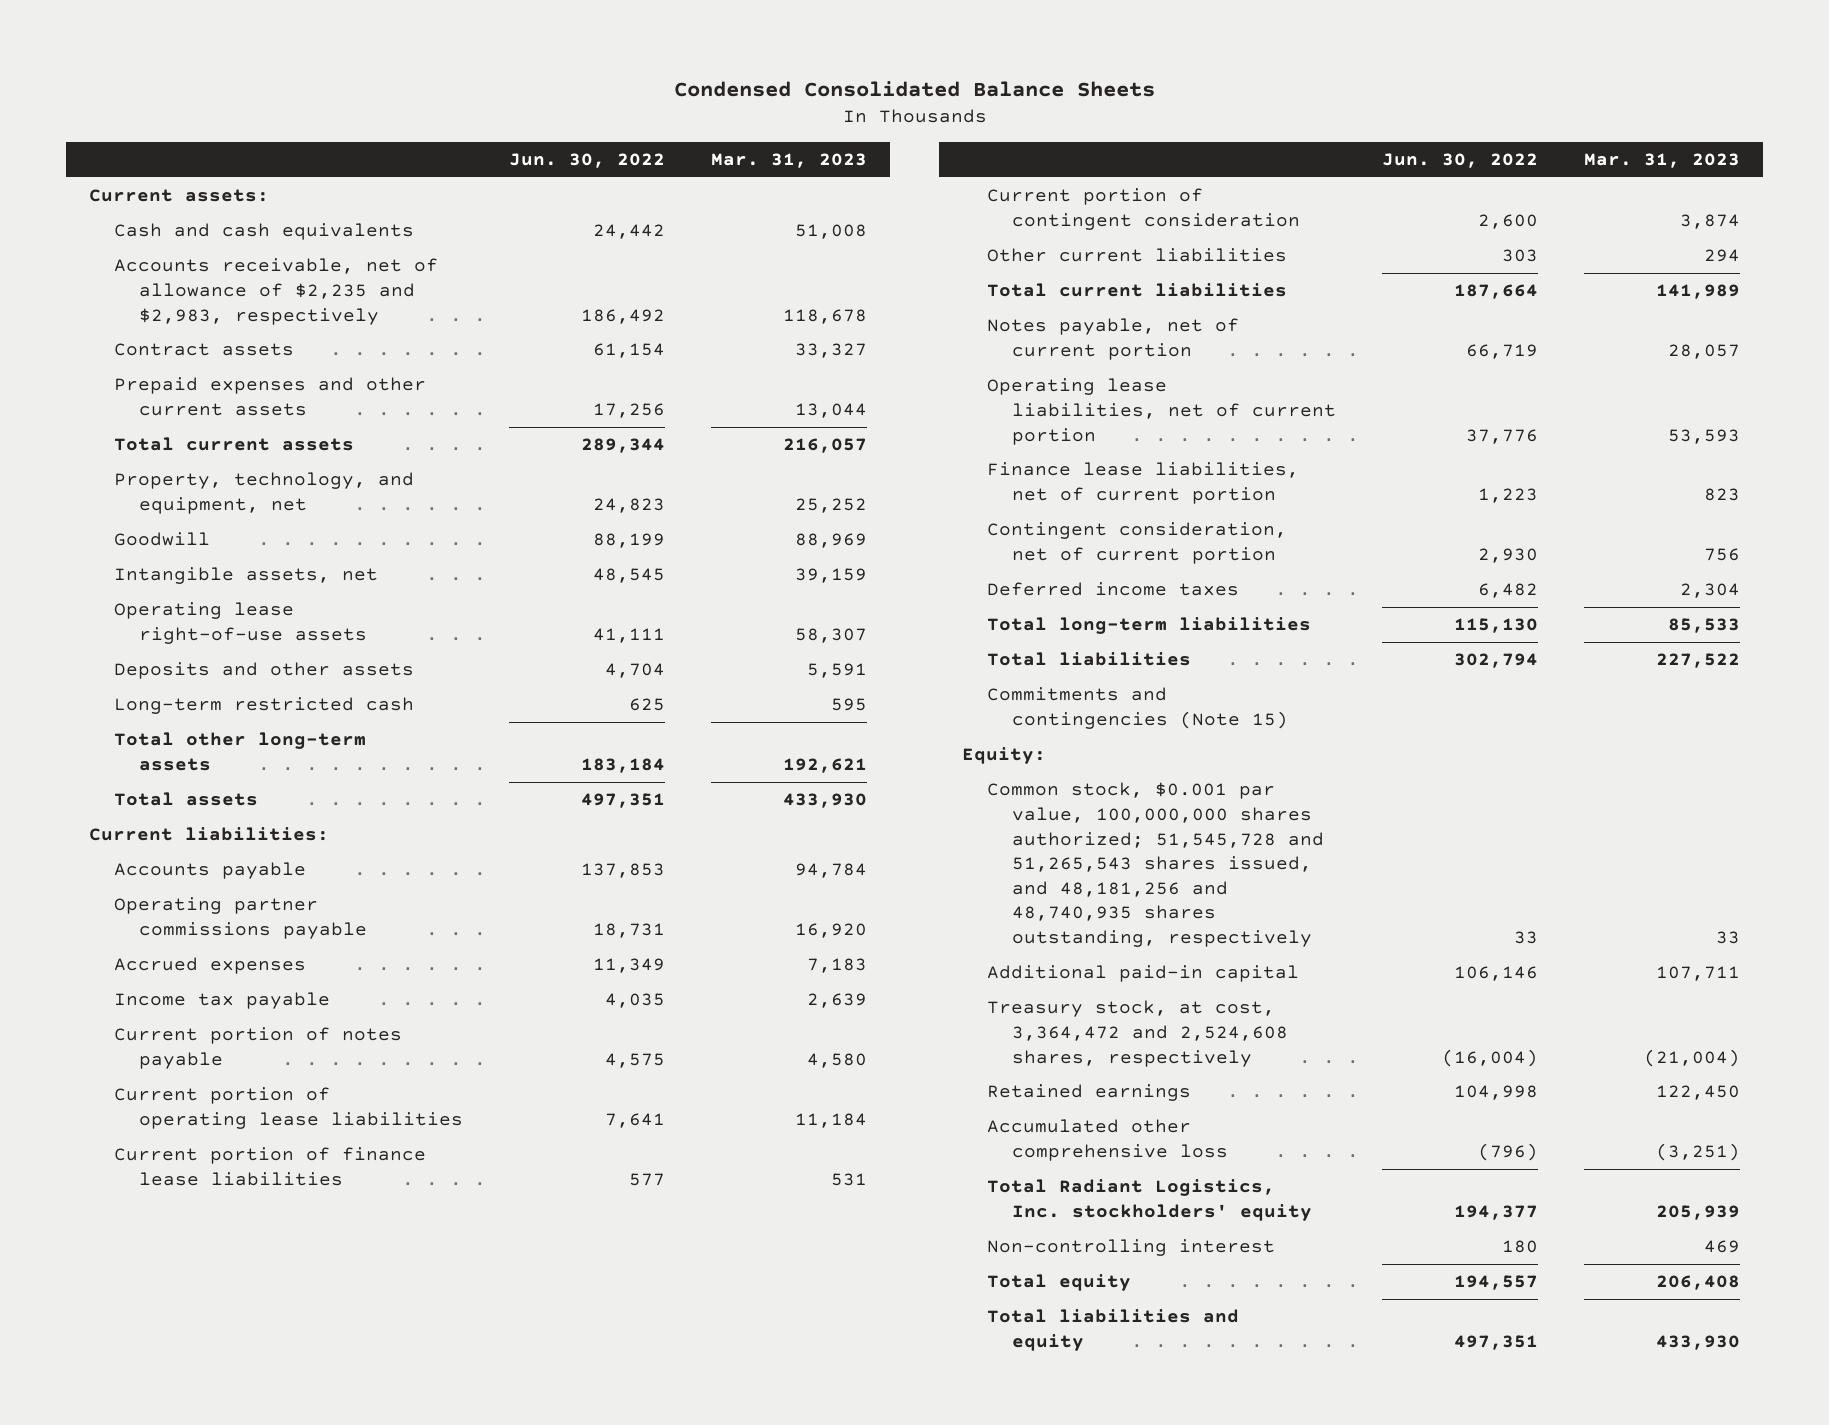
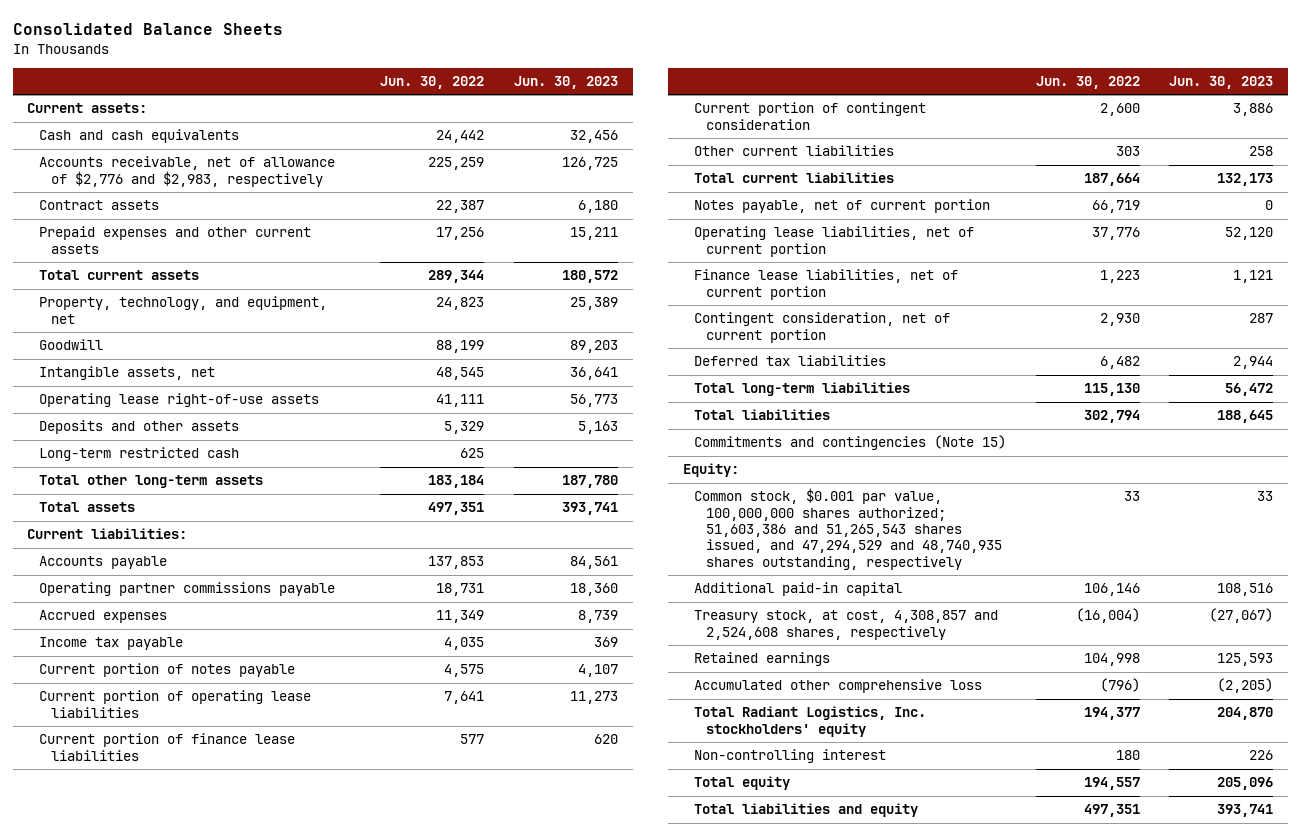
- Condensed Consolidated Balance Sheets
+ Consolidated Balance Sheets
- | Jun. 30, 2022 | Mar. 31, 2023
+ | Jun. 30, 2022 | Jun. 30, 2023
- Accounts receivable, net of allowance of $2,235 and $2,983, respectively | 186,492 | 118,678
- Contract assets | 61,154 | 33,327
+ Accounts receivable, net of allowance of $2,776 and $2,983, respectively | 225,259 | 126,725
+ Contract assets | 22,387 | 6,180
- Deposits and other assets | 4,704 | 5,591
+ Deposits and other assets | 5,329 | 5,163
- Deferred income taxes | 6,482 | 2,304
+ Deferred tax liabilities | 6,482 | 2,944
- Common stock, $0.001 par value, 100,000,000 shares authorized; 51,545,728 and 51,265,543 shares issued, and 48,181,256 and 48,740,935 shares outstanding, respectively | 33 | 33
+ Common stock, $0.001 par value, 100,000,000 shares authorized; 51,603,386 and 51,265,543 shares issued, and 47,294,529 and 48,740,935 shares outstanding, respectively | 33 | 33
- Treasury stock, at cost, 3,364,472 and 2,524,608 shares, respectively | (16,004) | (21,004)
+ Treasury stock, at cost, 4,308,857 and 2,524,608 shares, respectively | (16,004) | (27,067)

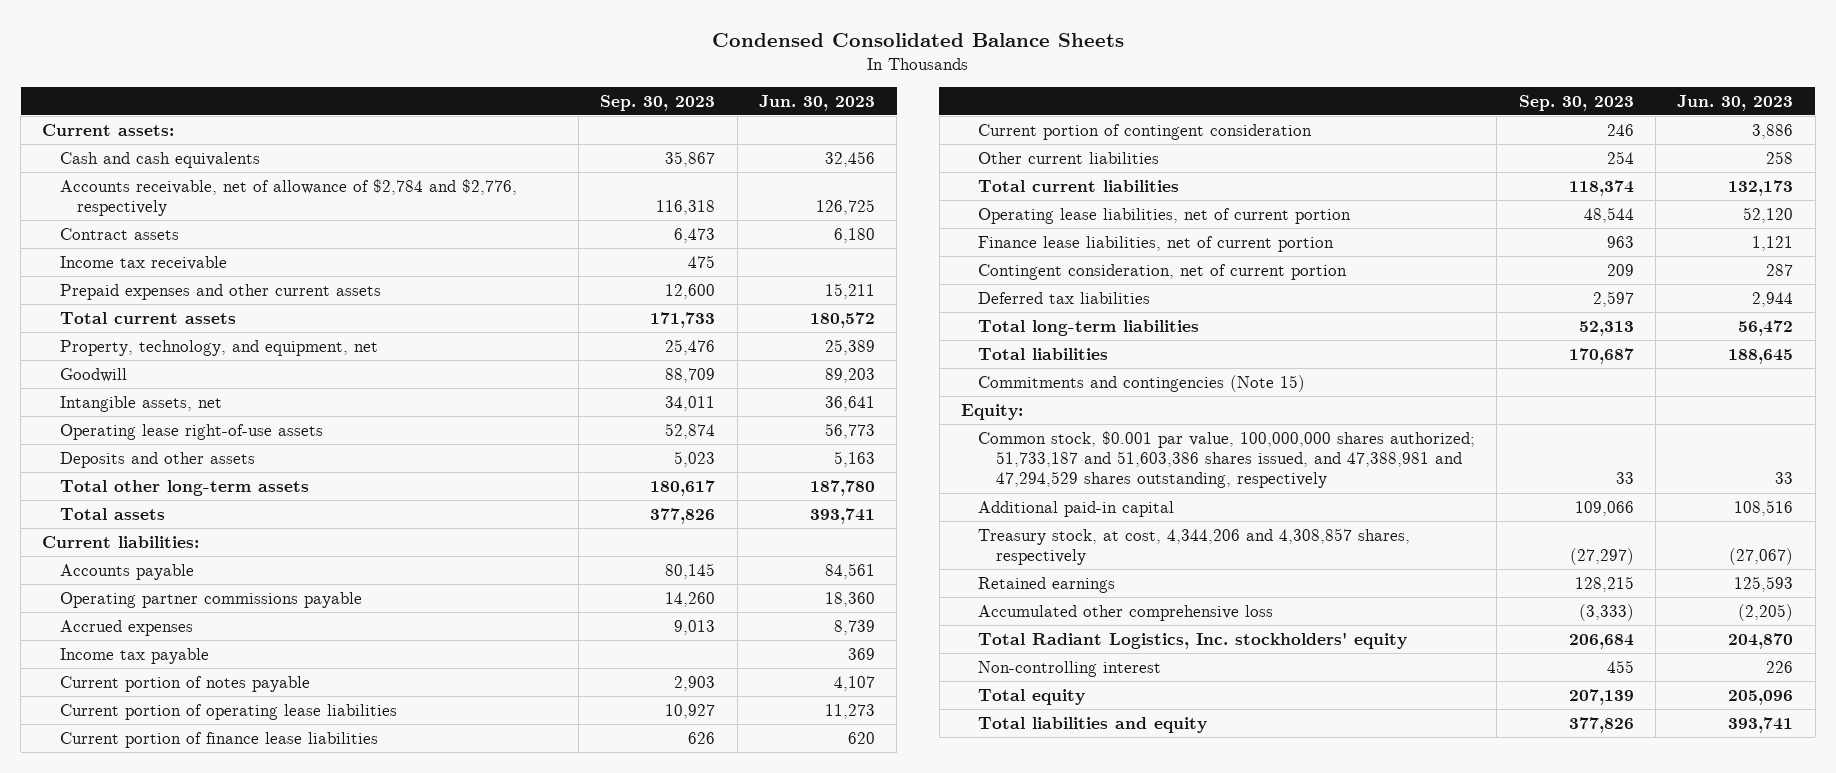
- Consolidated Balance Sheets
+ Condensed Consolidated Balance Sheets
- | Jun. 30, 2022 | Jun. 30, 2023
+ | Sep. 30, 2023 | Jun. 30, 2023
- Accounts receivable, net of allowance of $2,776 and $2,983, respectively | 225,259 | 126,725
+ Accounts receivable, net of allowance of $2,784 and $2,776, respectively | 116,318 | 126,725
+ Income tax receivable | 475 |
- Long-term restricted cash | 625 |
- Notes payable, net of current portion | 66,719 | 0
- Common stock, $0.001 par value, 100,000,000 shares authorized; 51,603,386 and 51,265,543 shares issued, and 47,294,529 and 48,740,935 shares outstanding, respectively | 33 | 33
+ Common stock, $0.001 par value, 100,000,000 shares authorized; 51,733,187 and 51,603,386 shares issued, and 47,388,981 and 47,294,529 shares outstanding, respectively | 33 | 33
- Treasury stock, at cost, 4,308,857 and 2,524,608 shares, respectively | (16,004) | (27,067)
+ Treasury stock, at cost, 4,344,206 and 4,308,857 shares, respectively | (27,297) | (27,067)

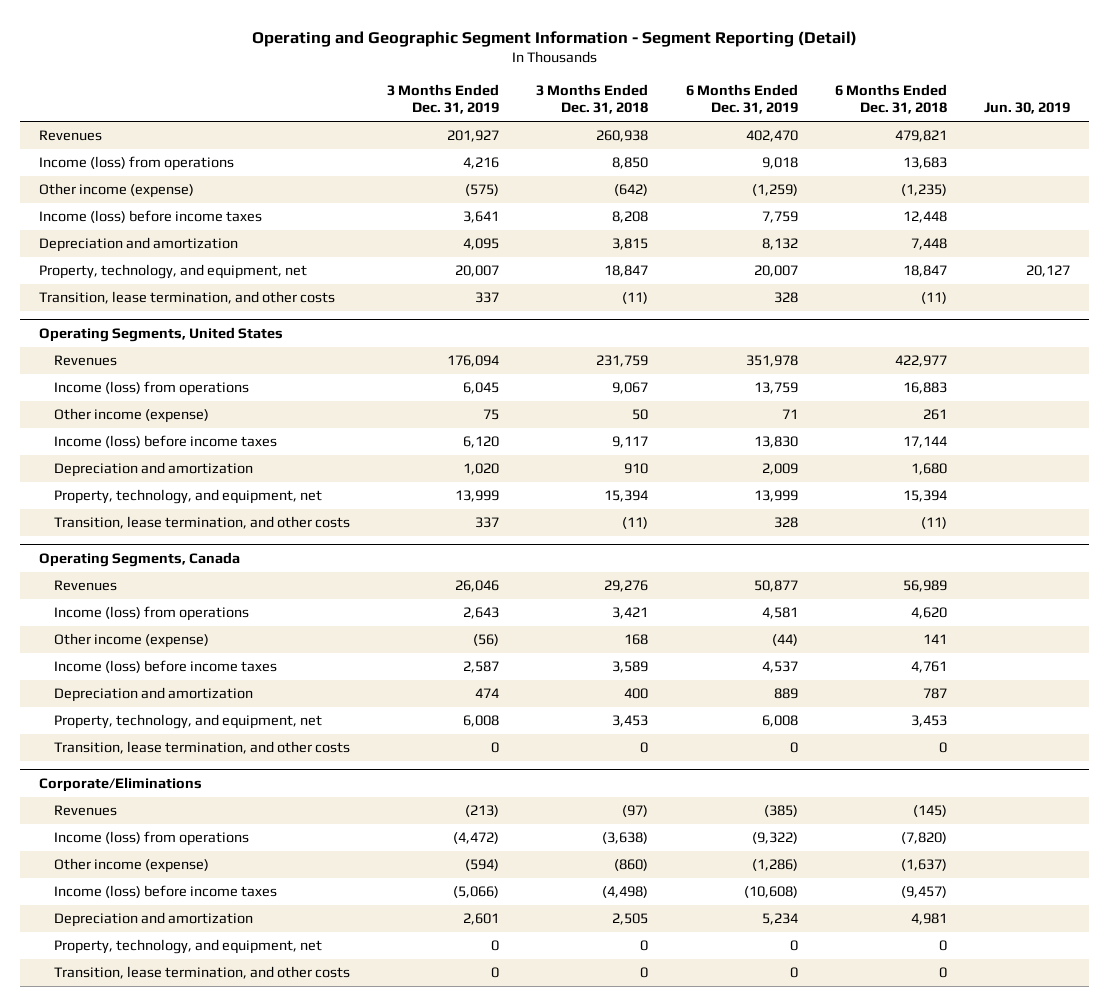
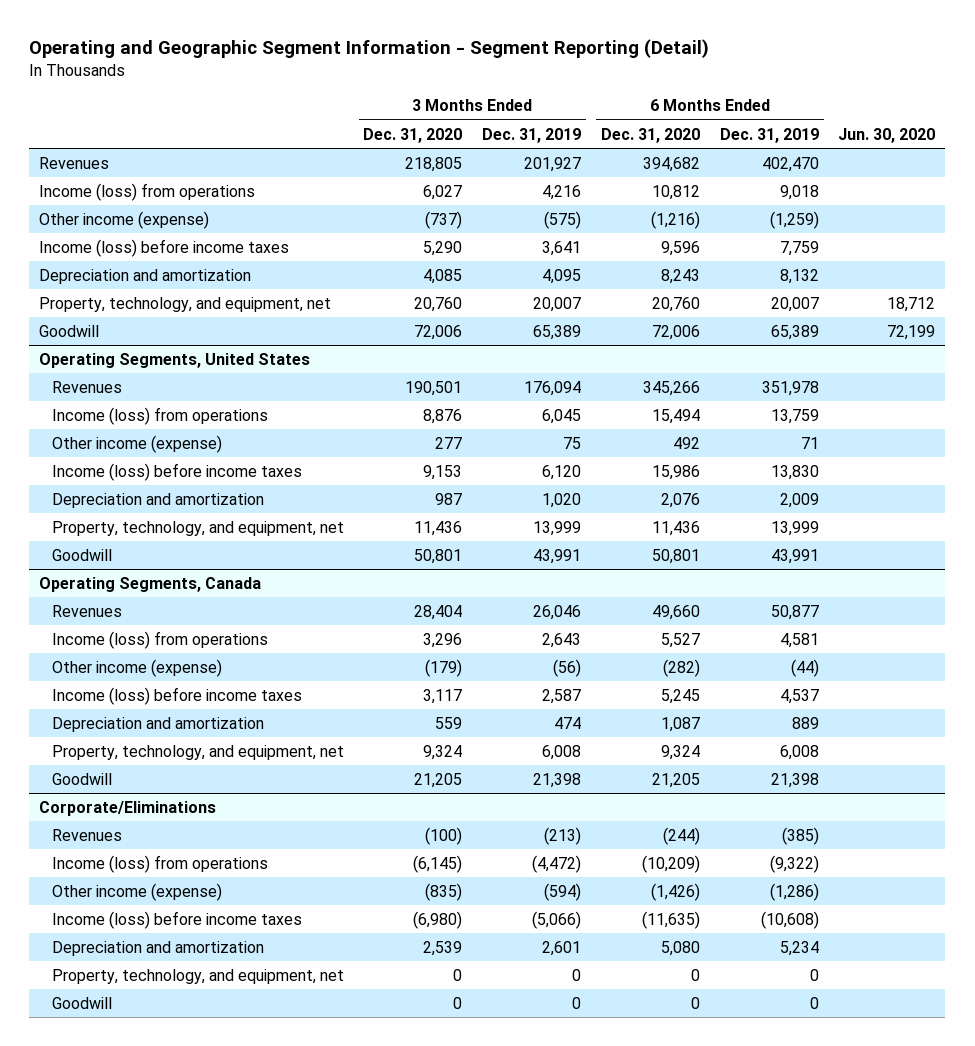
- | 3 Months Ended Dec. 31, 2019 | 3 Months Ended Dec. 31, 2018 | 6 Months Ended Dec. 31, 2019 | 6 Months Ended Dec. 31, 2018 | Jun. 30, 2019
+ | 3 Months Ended Dec. 31, 2020 | 3 Months Ended Dec. 31, 2019 | 6 Months Ended Dec. 31, 2020 | 6 Months Ended Dec. 31, 2019 | Jun. 30, 2020
- Transition, lease termination, and other costs | 337 | (11) | 328 | (11) |
+ Goodwill | 72,006 | 65,389 | 72,006 | 65,389 | 72,199
@ Operating Segments, United States
- Transition, lease termination, and other costs | 337 | (11) | 328 | (11) |
+ Goodwill | 50,801 | 43,991 | 50,801 | 43,991 |
@ Operating Segments, Canada
- Transition, lease termination, and other costs | 0 | 0 | 0 | 0 |
+ Goodwill | 21,205 | 21,398 | 21,205 | 21,398 |
@ Corporate/Eliminations
- Transition, lease termination, and other costs | 0 | 0 | 0 | 0 |
+ Goodwill | 0 | 0 | 0 | 0 |

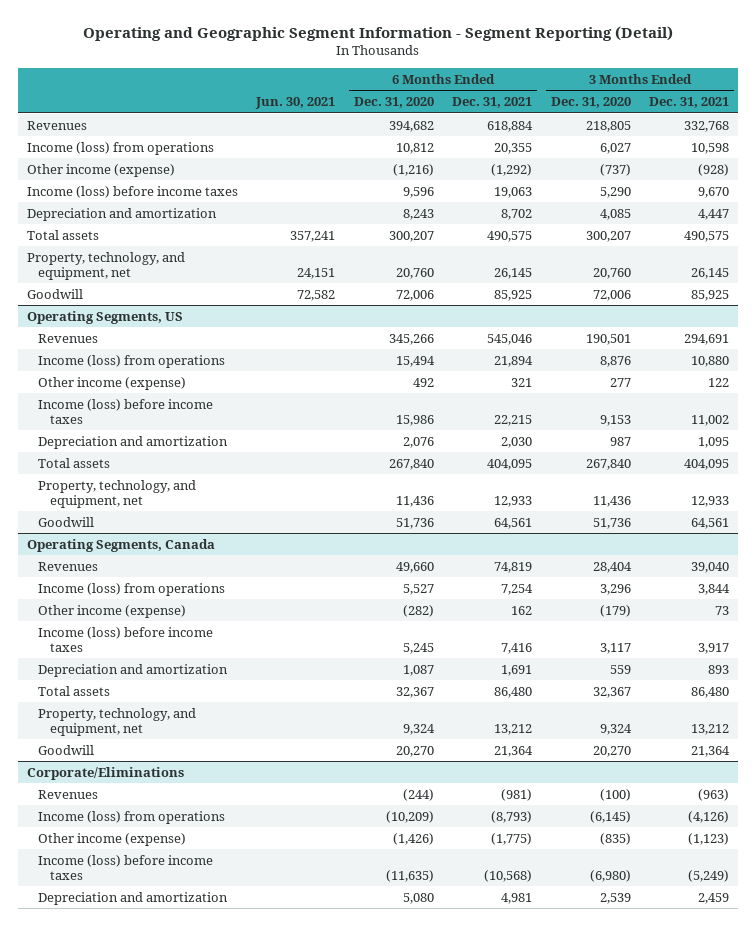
- | 3 Months Ended Dec. 31, 2020 | 3 Months Ended Dec. 31, 2019 | 6 Months Ended Dec. 31, 2020 | 6 Months Ended Dec. 31, 2019 | Jun. 30, 2020
+ | Jun. 30, 2021 | 6 Months Ended Dec. 31, 2020 | 6 Months Ended Dec. 31, 2021 | 3 Months Ended Dec. 31, 2020 | 3 Months Ended Dec. 31, 2021
+ Total assets | 357,241 | 300,207 | 490,575 | 300,207 | 490,575
- Operating Segments, United States
+ Operating Segments, US
+ Total assets | | 267,840 | 404,095 | 267,840 | 404,095
- Goodwill | 50,801 | 43,991 | 50,801 | 43,991 |
+ Goodwill | | 51,736 | 64,561 | 51,736 | 64,561
@ Operating Segments, Canada
+ Total assets | | 32,367 | 86,480 | 32,367 | 86,480
- Goodwill | 21,205 | 21,398 | 21,205 | 21,398 |
+ Goodwill | | 20,270 | 21,364 | 20,270 | 21,364
@ Corporate/Eliminations
- Property, technology, and equipment, net | 0 | 0 | 0 | 0 |
- Goodwill | 0 | 0 | 0 | 0 |

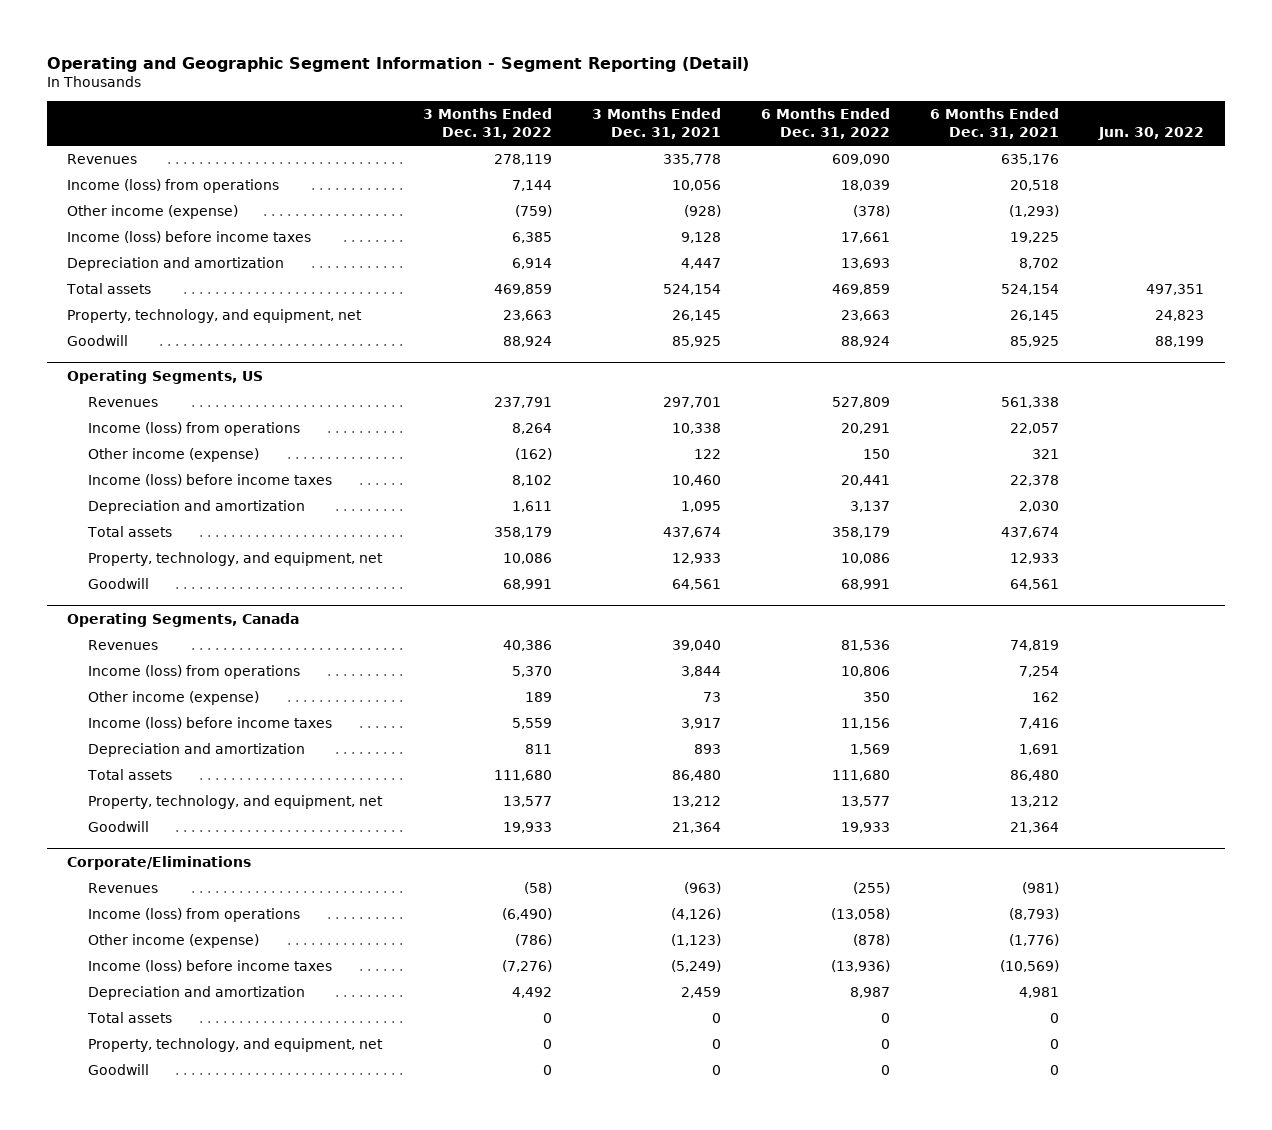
- | Jun. 30, 2021 | 6 Months Ended Dec. 31, 2020 | 6 Months Ended Dec. 31, 2021 | 3 Months Ended Dec. 31, 2020 | 3 Months Ended Dec. 31, 2021
+ | 3 Months Ended Dec. 31, 2022 | 3 Months Ended Dec. 31, 2021 | 6 Months Ended Dec. 31, 2022 | 6 Months Ended Dec. 31, 2021 | Jun. 30, 2022
- Revenues | | 394,682 | 618,884 | 218,805 | 332,768
- Income (loss) from operations | | 10,812 | 20,355 | 6,027 | 10,598
- Other income (expense) | | (1,216) | (1,292) | (737) | (928)
- Income (loss) before income taxes | | 9,596 | 19,063 | 5,290 | 9,670
+ Revenues | 278,119 | 335,778 | 609,090 | 635,176 |
+ Income (loss) from operations | 7,144 | 10,056 | 18,039 | 20,518 |
+ Other income (expense) | (759) | (928) | (378) | (1,293) |
+ Income (loss) before income taxes | 6,385 | 9,128 | 17,661 | 19,225 |
- Total assets | 357,241 | 300,207 | 490,575 | 300,207 | 490,575
+ Total assets | 469,859 | 524,154 | 469,859 | 524,154 | 497,351
@ Operating Segments, US
- Revenues | | 345,266 | 545,046 | 190,501 | 294,691
- Income (loss) from operations | | 15,494 | 21,894 | 8,876 | 10,880
+ Revenues | 237,791 | 297,701 | 527,809 | 561,338 |
+ Income (loss) from operations | 8,264 | 10,338 | 20,291 | 22,057 |
- Income (loss) before income taxes | | 15,986 | 22,215 | 9,153 | 11,002
+ Income (loss) before income taxes | 8,102 | 10,460 | 20,441 | 22,378 |
- Total assets | | 267,840 | 404,095 | 267,840 | 404,095
+ Total assets | 358,179 | 437,674 | 358,179 | 437,674 |
@ Corporate/Eliminations
- Other income (expense) | | (1,426) | (1,775) | (835) | (1,123)
- Income (loss) before income taxes | | (11,635) | (10,568) | (6,980) | (5,249)
+ Other income (expense) | (786) | (1,123) | (878) | (1,776) |
+ Income (loss) before income taxes | (7,276) | (5,249) | (13,936) | (10,569) |
+ Total assets | 0 | 0 | 0 | 0 |
+ Property, technology, and equipment, net | 0 | 0 | 0 | 0 |
+ Goodwill | 0 | 0 | 0 | 0 |

